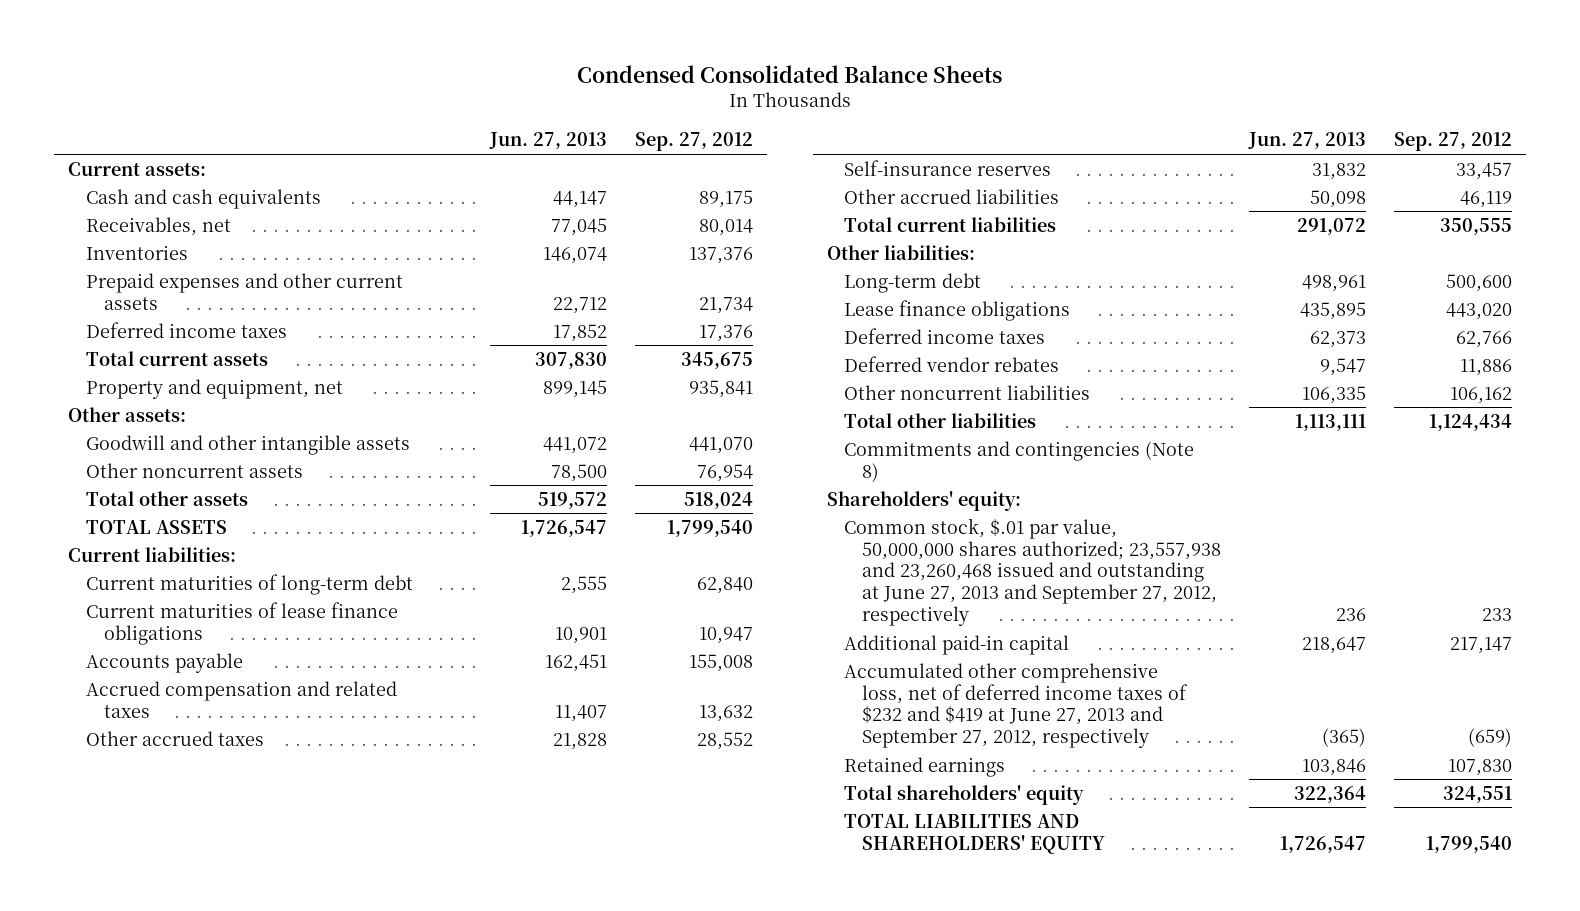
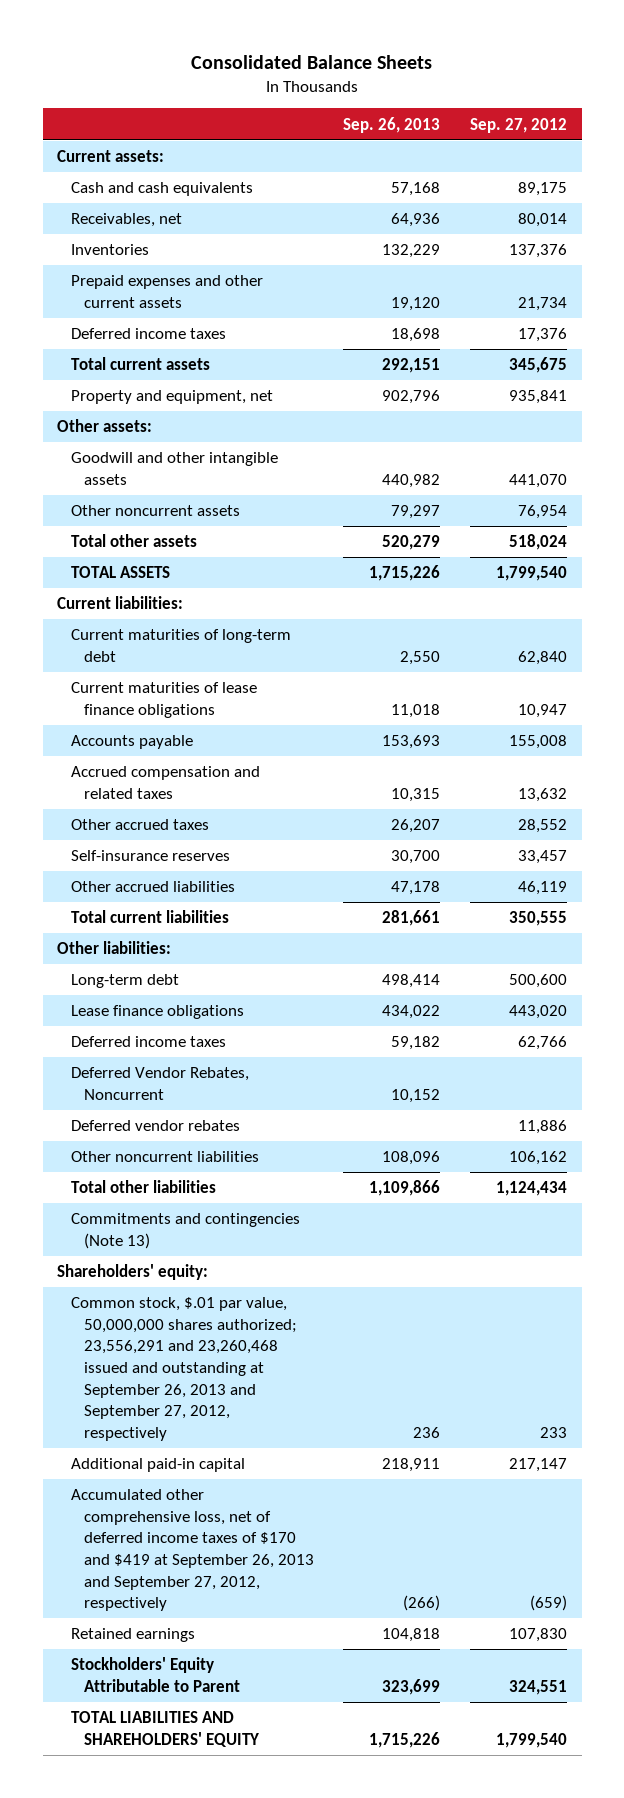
- Condensed Consolidated Balance Sheets
+ Consolidated Balance Sheets
- | Jun. 27, 2013 | Sep. 27, 2012
+ | Sep. 26, 2013 | Sep. 27, 2012
+ Deferred Vendor Rebates, Noncurrent | 10,152 |
- Commitments and contingencies (Note 8)
+ Commitments and contingencies (Note 13)
- Common stock, $.01 par value, 50,000,000 shares authorized; 23,557,938 and 23,260,468 issued and outstanding at June 27, 2013 and September 27, 2012, respectively | 236 | 233
+ Common stock, $.01 par value, 50,000,000 shares authorized; 23,556,291 and 23,260,468 issued and outstanding at September 26, 2013 and September 27, 2012, respectively | 236 | 233
- Accumulated other comprehensive loss, net of deferred income taxes of $232 and $419 at June 27, 2013 and September 27, 2012, respectively | (365) | (659)
+ Accumulated other comprehensive loss, net of deferred income taxes of $170 and $419 at September 26, 2013 and September 27, 2012, respectively | (266) | (659)
- Total shareholders' equity | 322,364 | 324,551
+ Stockholders' Equity Attributable to Parent | 323,699 | 324,551

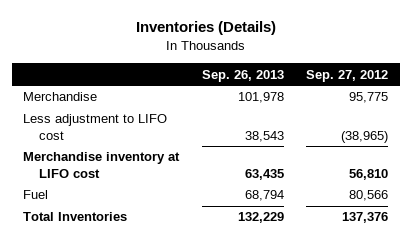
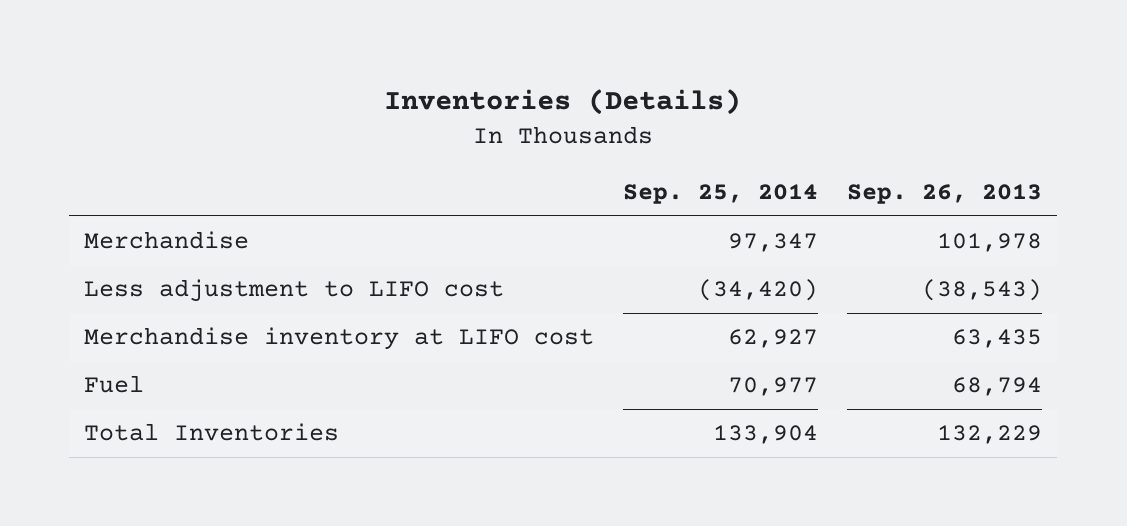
- | Sep. 26, 2013 | Sep. 27, 2012
+ | Sep. 25, 2014 | Sep. 26, 2013
- Less adjustment to LIFO cost | 38,543 | (38,965)
+ Less adjustment to LIFO cost | (34,420) | (38,543)

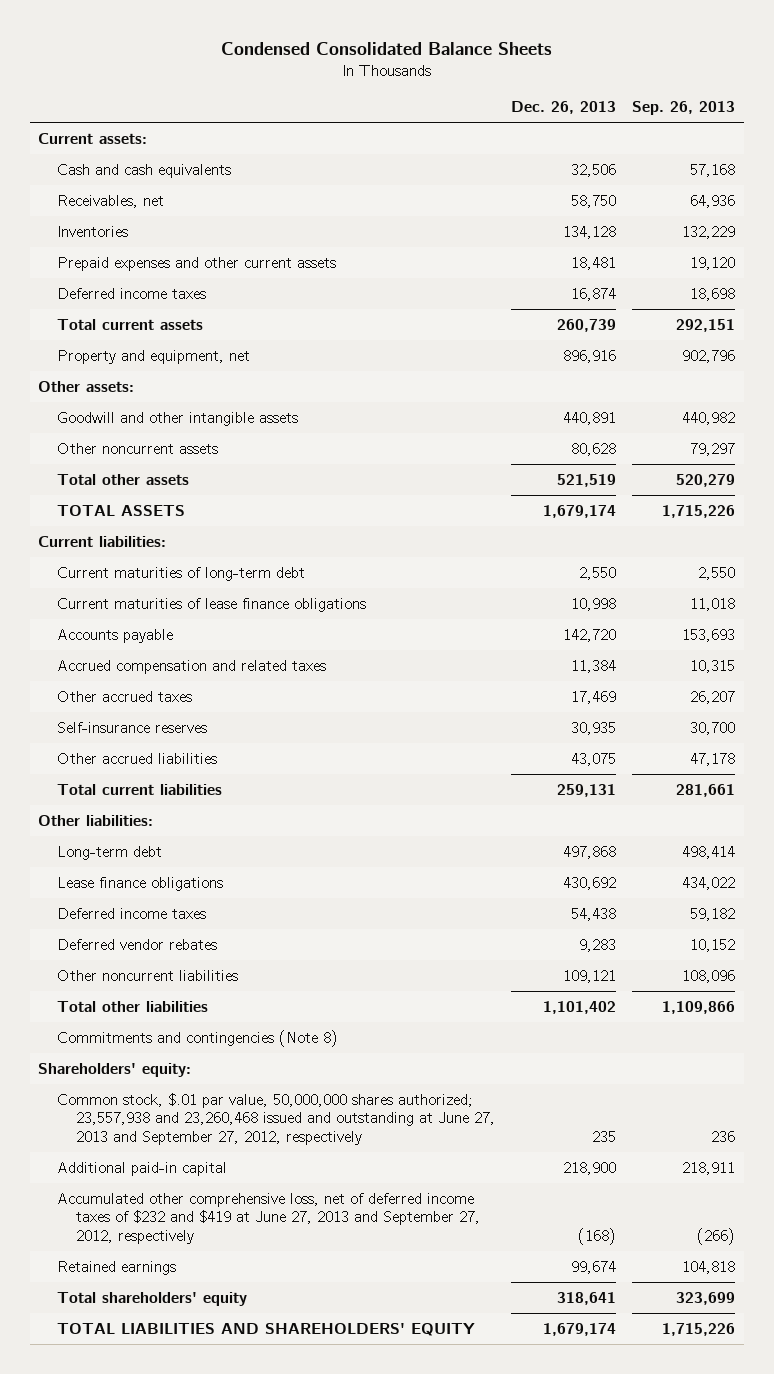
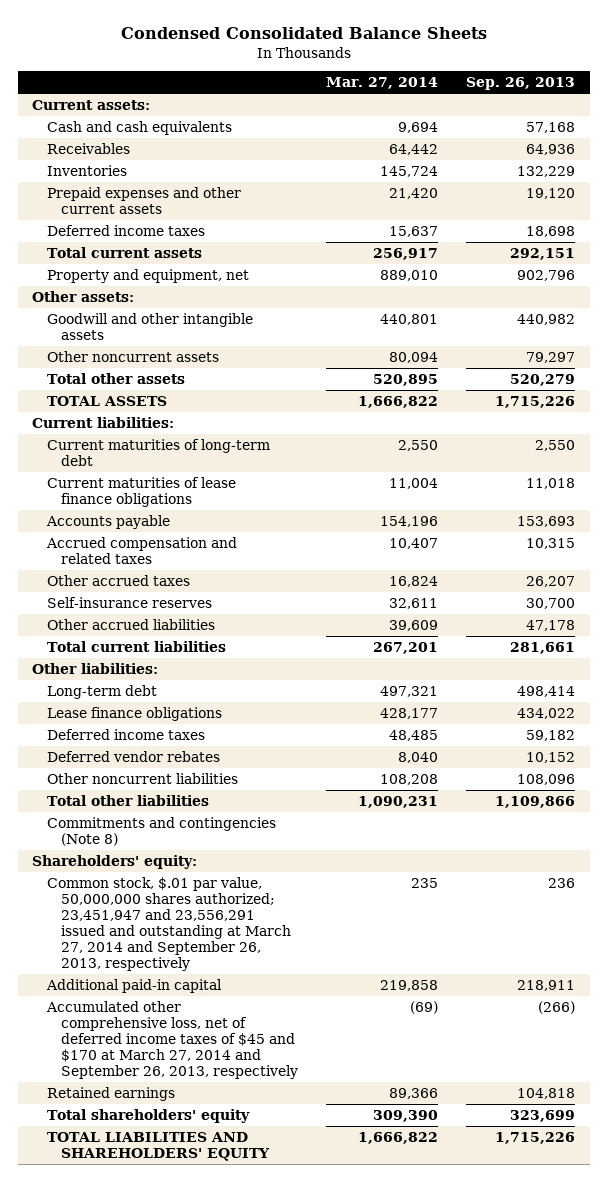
- | Dec. 26, 2013 | Sep. 26, 2013
+ | Mar. 27, 2014 | Sep. 26, 2013
- Receivables, net | 58,750 | 64,936
+ Receivables | 64,442 | 64,936
- Common stock, $.01 par value, 50,000,000 shares authorized; 23,557,938 and 23,260,468 issued and outstanding at June 27, 2013 and September 27, 2012, respectively | 235 | 236
+ Common stock, $.01 par value, 50,000,000 shares authorized; 23,451,947 and 23,556,291 issued and outstanding at March 27, 2014 and September 26, 2013, respectively | 235 | 236
- Accumulated other comprehensive loss, net of deferred income taxes of $232 and $419 at June 27, 2013 and September 27, 2012, respectively | (168) | (266)
+ Accumulated other comprehensive loss, net of deferred income taxes of $45 and $170 at March 27, 2014 and September 26, 2013, respectively | (69) | (266)

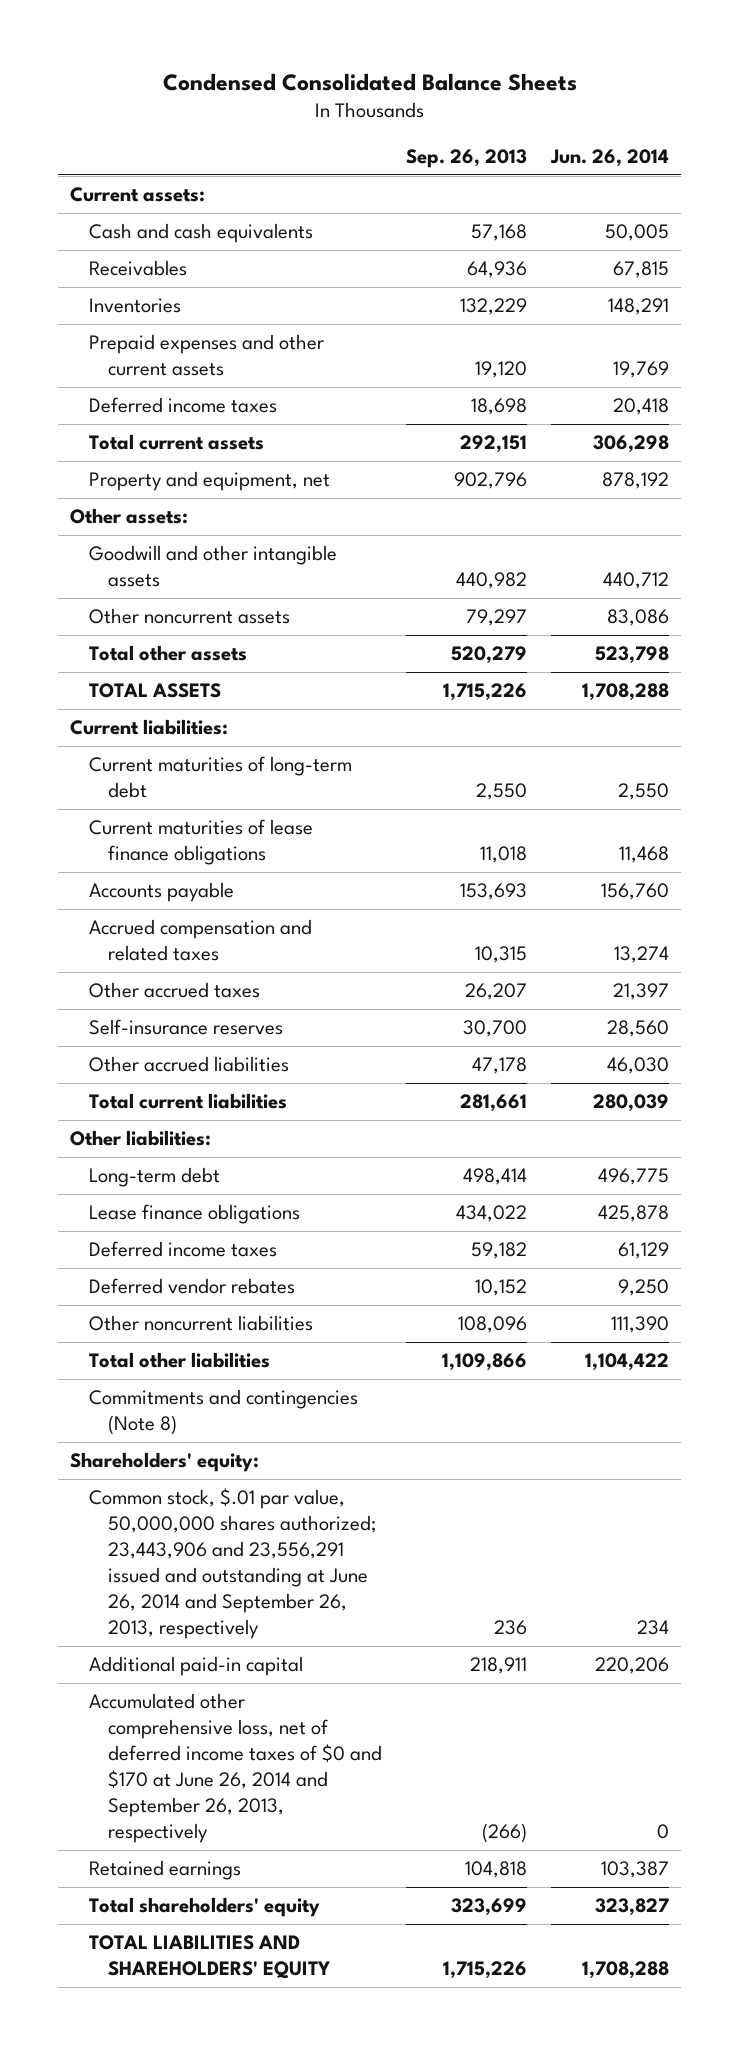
- | Mar. 27, 2014 | Sep. 26, 2013
+ | Sep. 26, 2013 | Jun. 26, 2014
- Common stock, $.01 par value, 50,000,000 shares authorized; 23,451,947 and 23,556,291 issued and outstanding at March 27, 2014 and September 26, 2013, respectively | 235 | 236
+ Common stock, $.01 par value, 50,000,000 shares authorized; 23,443,906 and 23,556,291 issued and outstanding at June 26, 2014 and September 26, 2013, respectively | 236 | 234
- Accumulated other comprehensive loss, net of deferred income taxes of $45 and $170 at March 27, 2014 and September 26, 2013, respectively | (69) | (266)
+ Accumulated other comprehensive loss, net of deferred income taxes of $0 and $170 at June 26, 2014 and September 26, 2013, respectively | (266) | 0

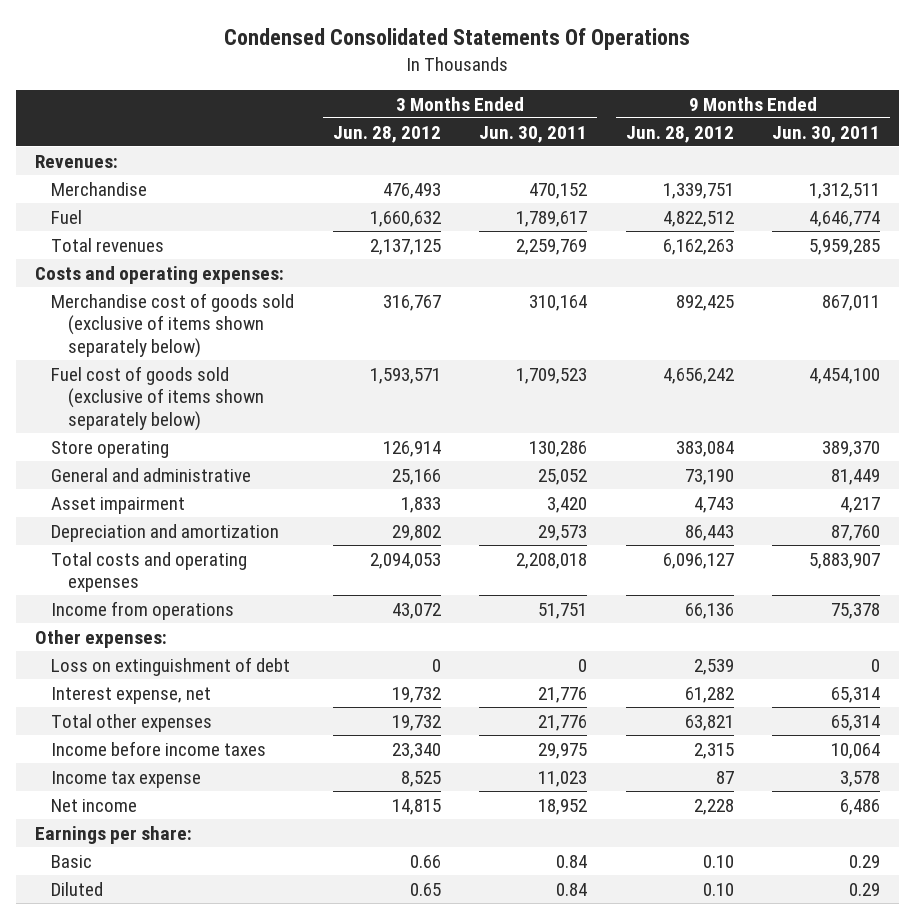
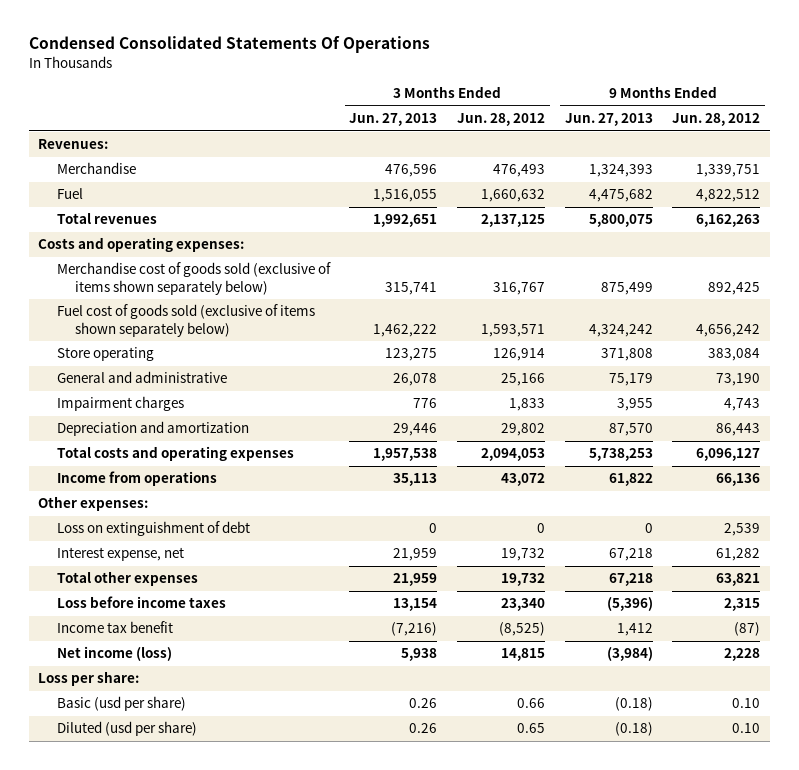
- | 3 Months Ended Jun. 28, 2012 | 3 Months Ended Jun. 30, 2011 | 9 Months Ended Jun. 28, 2012 | 9 Months Ended Jun. 30, 2011
+ | 3 Months Ended Jun. 27, 2013 | 3 Months Ended Jun. 28, 2012 | 9 Months Ended Jun. 27, 2013 | 9 Months Ended Jun. 28, 2012
- Asset impairment | 1,833 | 3,420 | 4,743 | 4,217
+ Impairment charges | 776 | 1,833 | 3,955 | 4,743
- Income before income taxes | 23,340 | 29,975 | 2,315 | 10,064
- Income tax expense | 8,525 | 11,023 | 87 | 3,578
- Net income | 14,815 | 18,952 | 2,228 | 6,486
- Earnings per share:
- Basic | 0.66 | 0.84 | 0.10 | 0.29
- Diluted | 0.65 | 0.84 | 0.10 | 0.29
+ Loss before income taxes | 13,154 | 23,340 | (5,396) | 2,315
+ Income tax benefit | (7,216) | (8,525) | 1,412 | (87)
+ Net income (loss) | 5,938 | 14,815 | (3,984) | 2,228
+ Loss per share:
+ Basic (usd per share) | 0.26 | 0.66 | (0.18) | 0.10
+ Diluted (usd per share) | 0.26 | 0.65 | (0.18) | 0.10

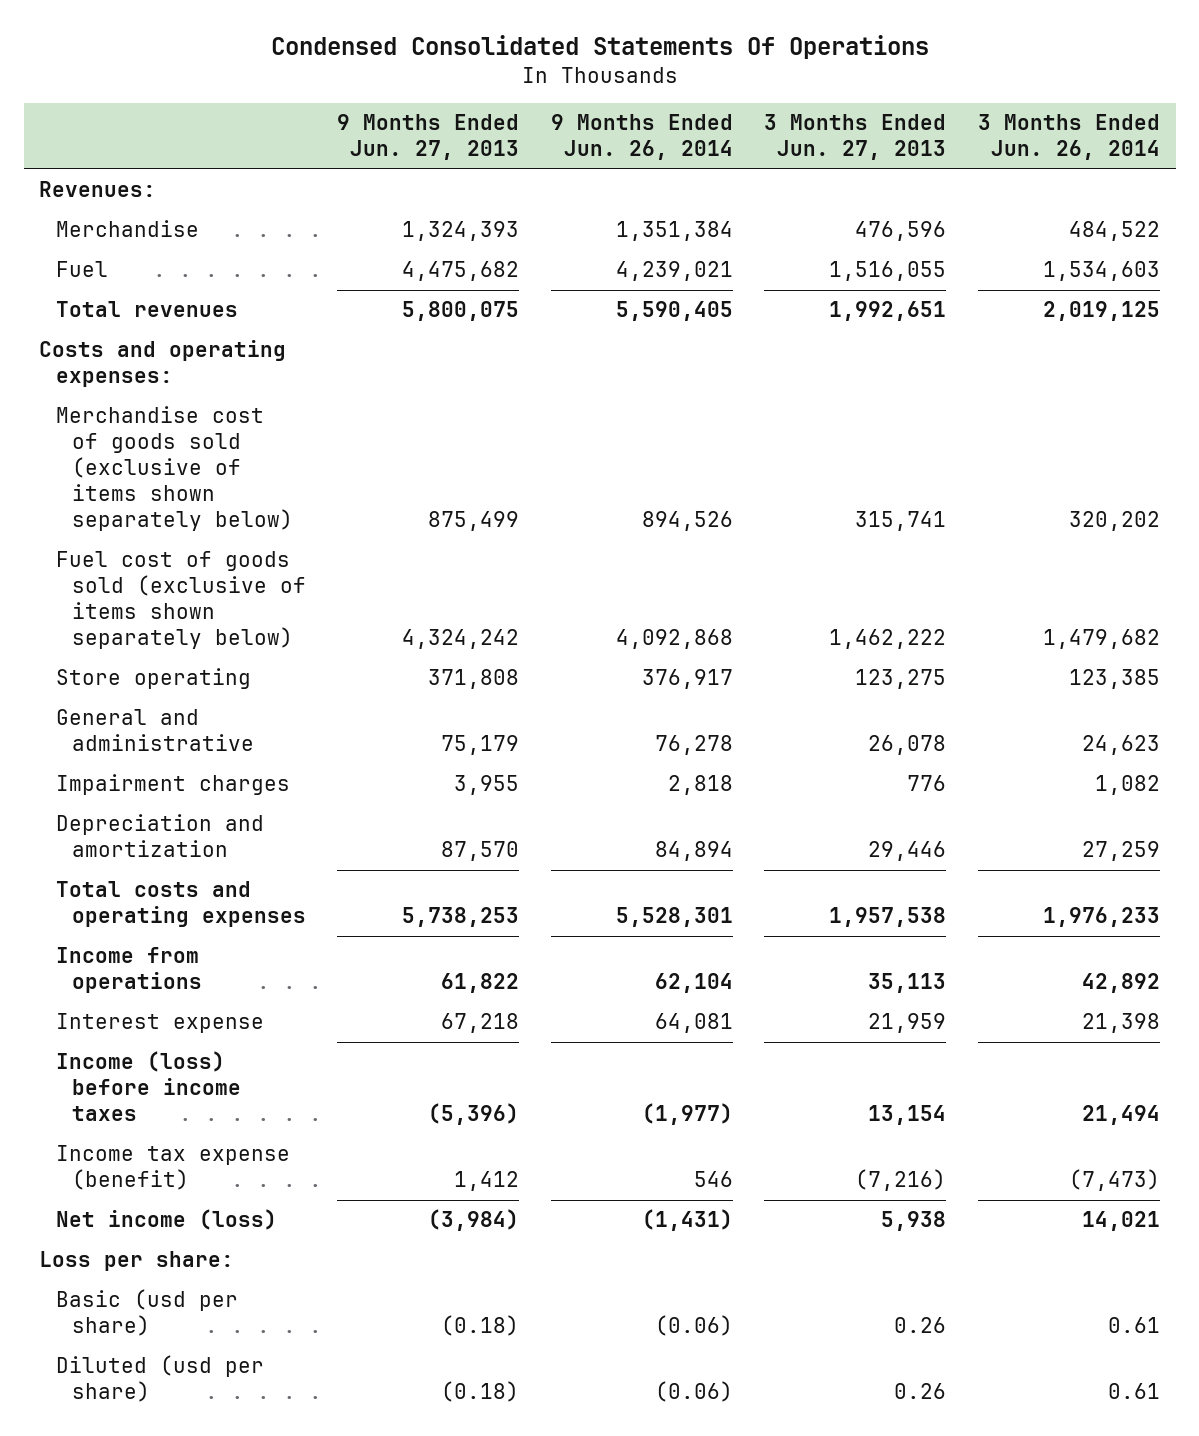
- | 3 Months Ended Jun. 27, 2013 | 3 Months Ended Jun. 28, 2012 | 9 Months Ended Jun. 27, 2013 | 9 Months Ended Jun. 28, 2012
+ | 9 Months Ended Jun. 27, 2013 | 9 Months Ended Jun. 26, 2014 | 3 Months Ended Jun. 27, 2013 | 3 Months Ended Jun. 26, 2014
- Other expenses:
- Loss on extinguishment of debt | 0 | 0 | 0 | 2,539
- Interest expense, net | 21,959 | 19,732 | 67,218 | 61,282
- Total other expenses | 21,959 | 19,732 | 67,218 | 63,821
- Loss before income taxes | 13,154 | 23,340 | (5,396) | 2,315
- Income tax benefit | (7,216) | (8,525) | 1,412 | (87)
+ Interest expense | 67,218 | 64,081 | 21,959 | 21,398
+ Income (loss) before income taxes | (5,396) | (1,977) | 13,154 | 21,494
+ Income tax expense (benefit) | 1,412 | 546 | (7,216) | (7,473)

